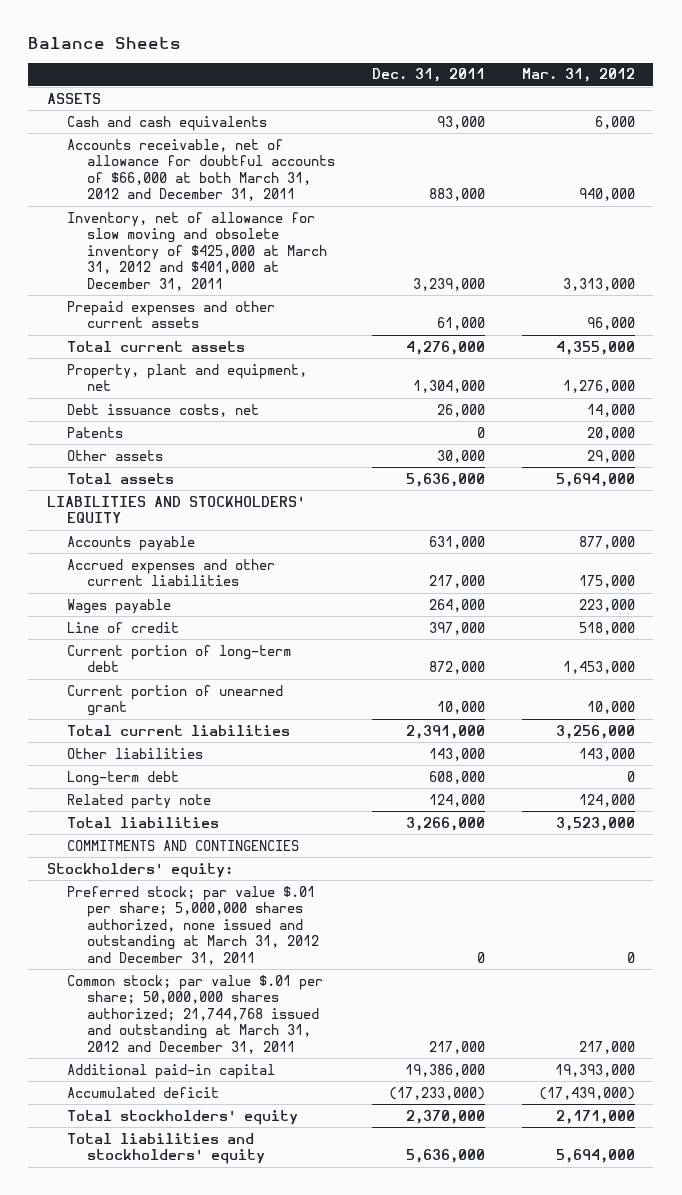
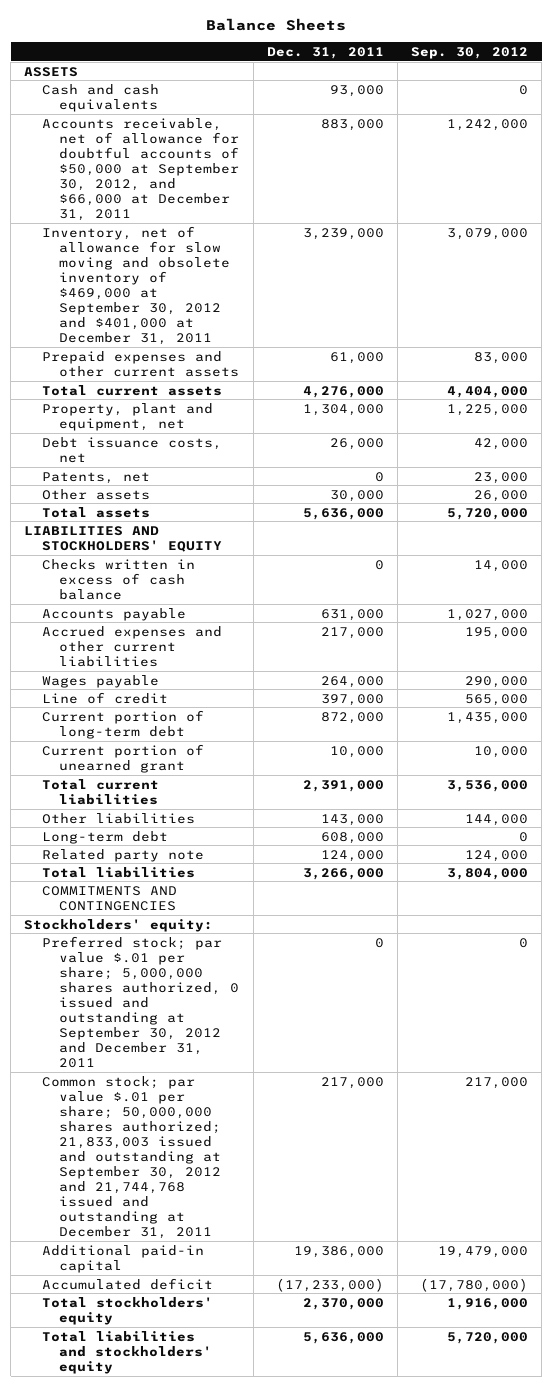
- | Dec. 31, 2011 | Mar. 31, 2012
+ | Dec. 31, 2011 | Sep. 30, 2012
- Accounts receivable, net of allowance for doubtful accounts of $66,000 at both March 31, 2012 and December 31, 2011 | 883,000 | 940,000
- Inventory, net of allowance for slow moving and obsolete inventory of $425,000 at March 31, 2012 and $401,000 at December 31, 2011 | 3,239,000 | 3,313,000
+ Accounts receivable, net of allowance for doubtful accounts of $50,000 at September 30, 2012, and $66,000 at December 31, 2011 | 883,000 | 1,242,000
+ Inventory, net of allowance for slow moving and obsolete inventory of $469,000 at September 30, 2012 and $401,000 at December 31, 2011 | 3,239,000 | 3,079,000
- Patents | 0 | 20,000
+ Patents, net | 0 | 23,000
+ Checks written in excess of cash balance | 0 | 14,000
- Preferred stock; par value $.01 per share; 5,000,000 shares authorized, none issued and outstanding at March 31, 2012 and December 31, 2011 | 0 | 0
- Common stock; par value $.01 per share; 50,000,000 shares authorized; 21,744,768 issued and outstanding at March 31, 2012 and December 31, 2011 | 217,000 | 217,000
+ Preferred stock; par value $.01 per share; 5,000,000 shares authorized, 0 issued and outstanding at September 30, 2012 and December 31, 2011 | 0 | 0
+ Common stock; par value $.01 per share; 50,000,000 shares authorized; 21,833,003 issued and outstanding at September 30, 2012 and 21,744,768 issued and outstanding at December 31, 2011 | 217,000 | 217,000

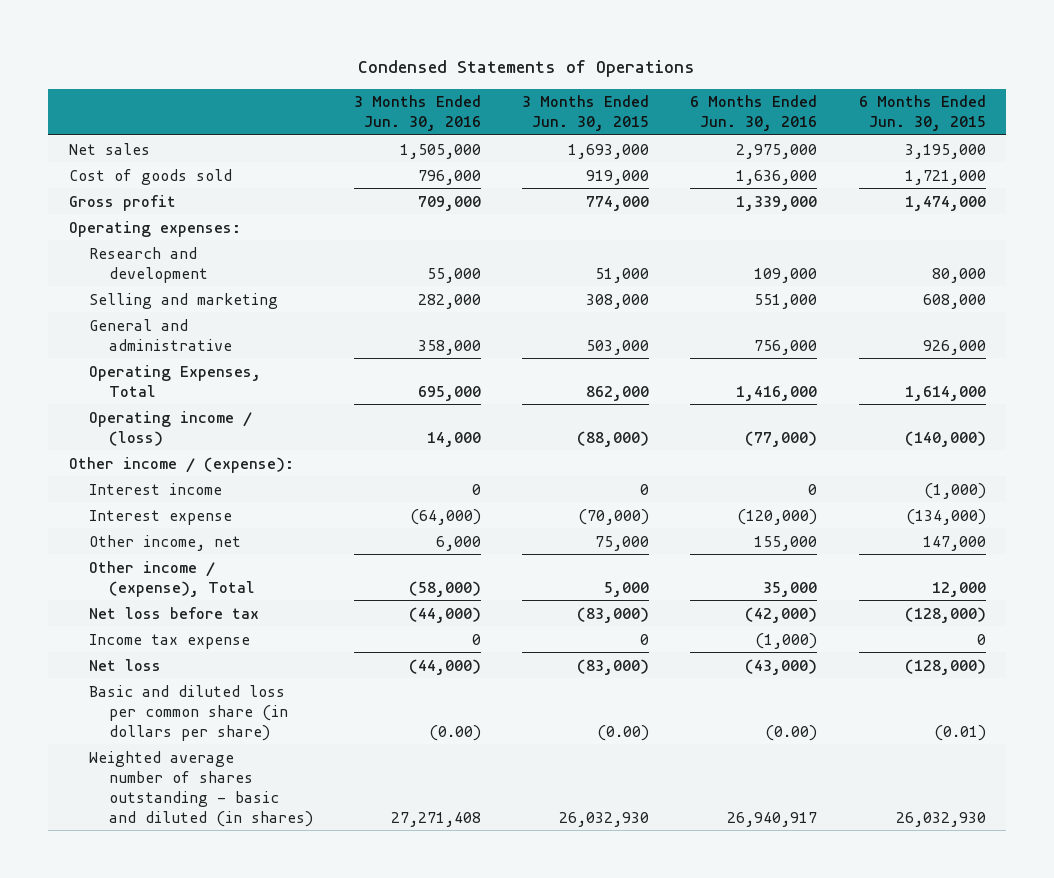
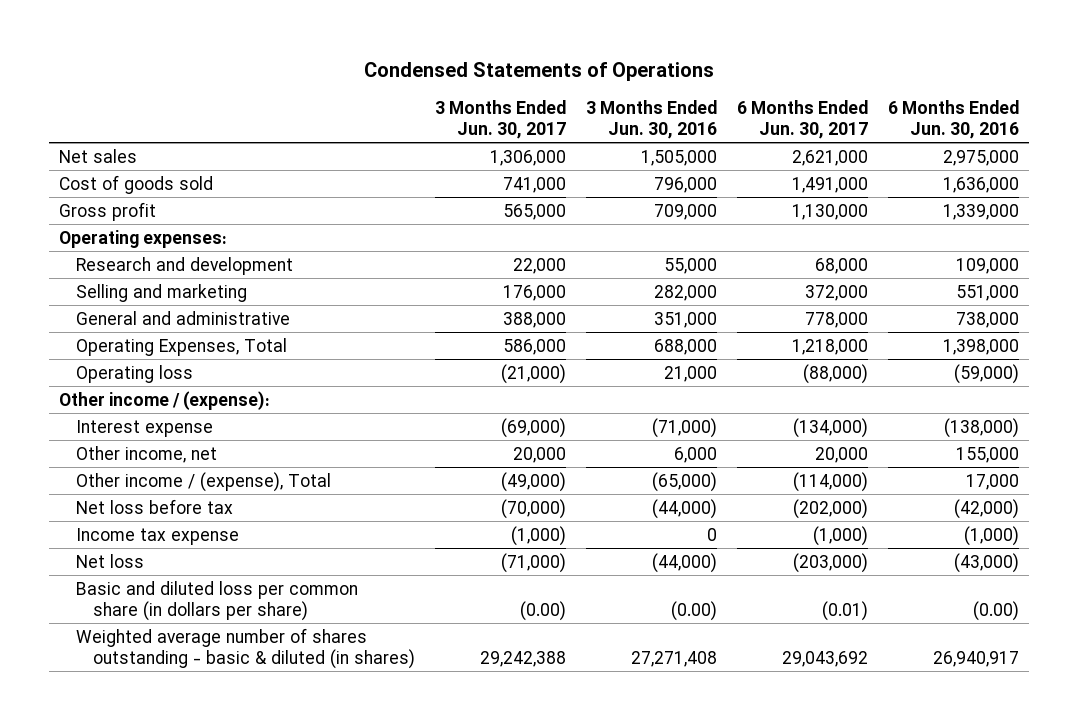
- | 3 Months Ended Jun. 30, 2016 | 3 Months Ended Jun. 30, 2015 | 6 Months Ended Jun. 30, 2016 | 6 Months Ended Jun. 30, 2015
+ | 3 Months Ended Jun. 30, 2017 | 3 Months Ended Jun. 30, 2016 | 6 Months Ended Jun. 30, 2017 | 6 Months Ended Jun. 30, 2016
- General and administrative | 358,000 | 503,000 | 756,000 | 926,000
- Operating Expenses, Total | 695,000 | 862,000 | 1,416,000 | 1,614,000
- Operating income / (loss) | 14,000 | (88,000) | (77,000) | (140,000)
+ General and administrative | 388,000 | 351,000 | 778,000 | 738,000
+ Operating Expenses, Total | 586,000 | 688,000 | 1,218,000 | 1,398,000
+ Operating loss | (21,000) | 21,000 | (88,000) | (59,000)
- Interest income | 0 | 0 | 0 | (1,000)
- Interest expense | (64,000) | (70,000) | (120,000) | (134,000)
+ Interest expense | (69,000) | (71,000) | (134,000) | (138,000)
- Other income / (expense), Total | (58,000) | 5,000 | 35,000 | 12,000
+ Other income / (expense), Total | (49,000) | (65,000) | (114,000) | 17,000
- Weighted average number of shares outstanding - basic and diluted (in shares) | 27,271,408 | 26,032,930 | 26,940,917 | 26,032,930
+ Weighted average number of shares outstanding - basic & diluted (in shares) | 29,242,388 | 27,271,408 | 29,043,692 | 26,940,917

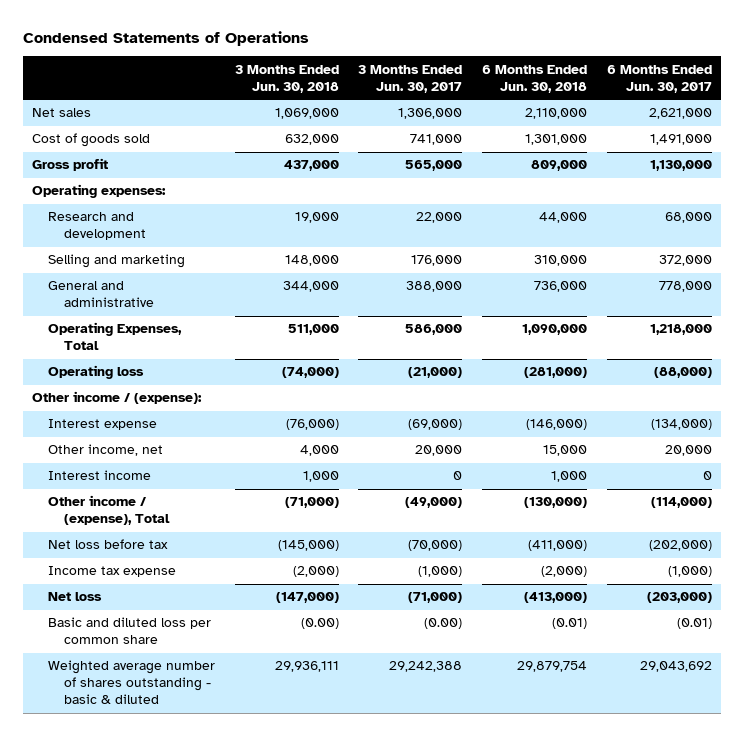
- | 3 Months Ended Jun. 30, 2017 | 3 Months Ended Jun. 30, 2016 | 6 Months Ended Jun. 30, 2017 | 6 Months Ended Jun. 30, 2016
+ | 3 Months Ended Jun. 30, 2018 | 3 Months Ended Jun. 30, 2017 | 6 Months Ended Jun. 30, 2018 | 6 Months Ended Jun. 30, 2017
+ Interest income | 1,000 | 0 | 1,000 | 0
- Basic and diluted loss per common share (in dollars per share) | (0.00) | (0.00) | (0.01) | (0.00)
- Weighted average number of shares outstanding - basic & diluted (in shares) | 29,242,388 | 27,271,408 | 29,043,692 | 26,940,917
+ Basic and diluted loss per common share | (0.00) | (0.00) | (0.01) | (0.01)
+ Weighted average number of shares outstanding - basic & diluted | 29,936,111 | 29,242,388 | 29,879,754 | 29,043,692

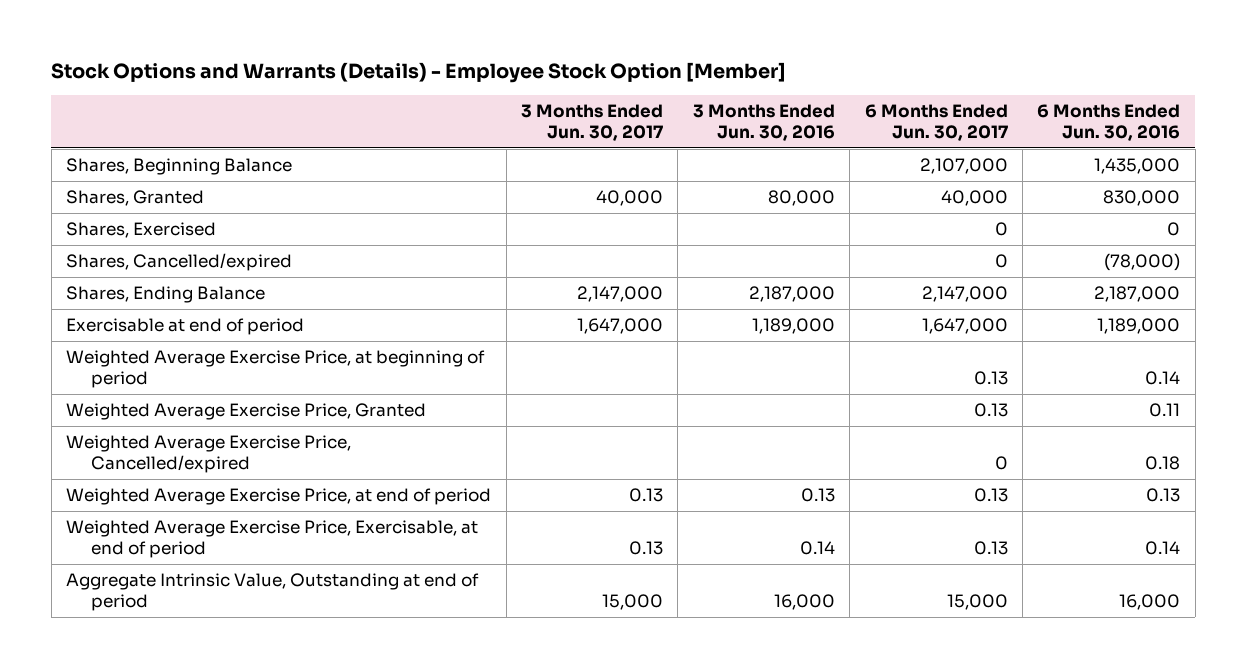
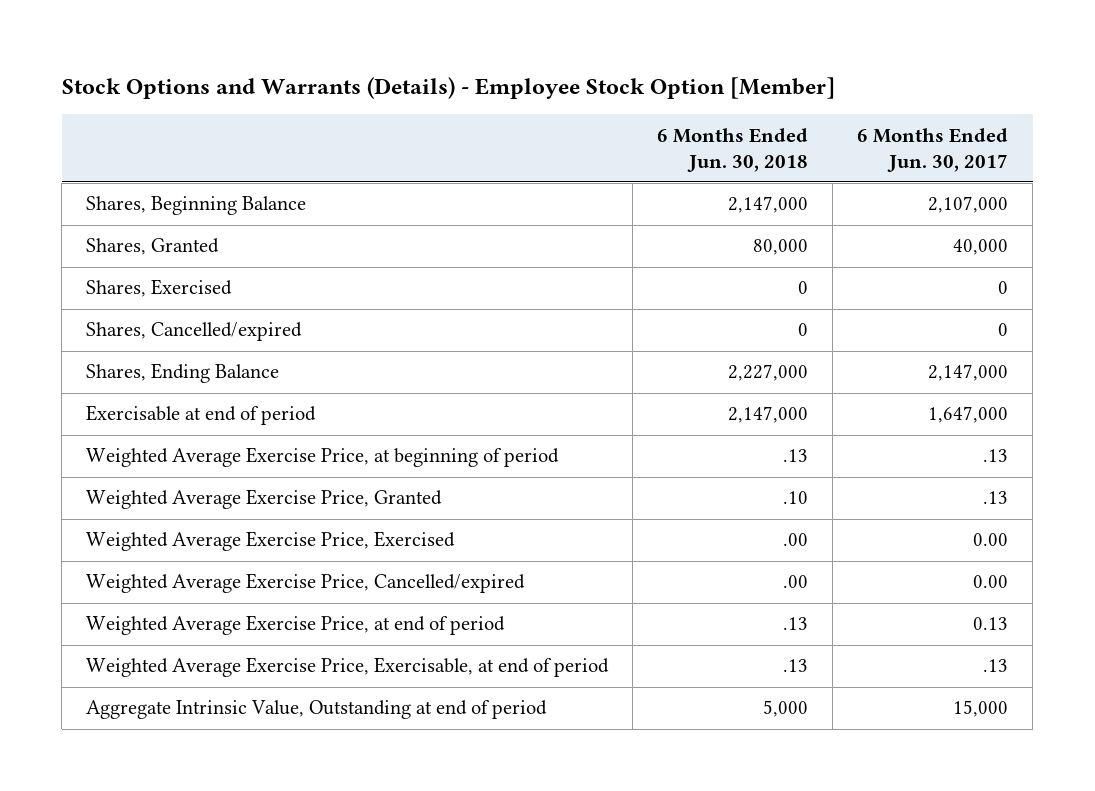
- | 3 Months Ended Jun. 30, 2017 | 3 Months Ended Jun. 30, 2016 | 6 Months Ended Jun. 30, 2017 | 6 Months Ended Jun. 30, 2016
+ | 6 Months Ended Jun. 30, 2018 | 6 Months Ended Jun. 30, 2017
- Weighted Average Exercise Price, at beginning of period | | | 0.13 | 0.14
- Weighted Average Exercise Price, Granted | | | 0.13 | 0.11
- Weighted Average Exercise Price, Cancelled/expired | | | 0 | 0.18
+ Weighted Average Exercise Price, at beginning of period | .13 | .13
+ Weighted Average Exercise Price, Granted | .10 | .13
+ Weighted Average Exercise Price, Exercised | .00 | 0.00
+ Weighted Average Exercise Price, Cancelled/expired | .00 | 0.00
- Weighted Average Exercise Price, Exercisable, at end of period | 0.13 | 0.14 | 0.13 | 0.14
+ Weighted Average Exercise Price, Exercisable, at end of period | .13 | .13

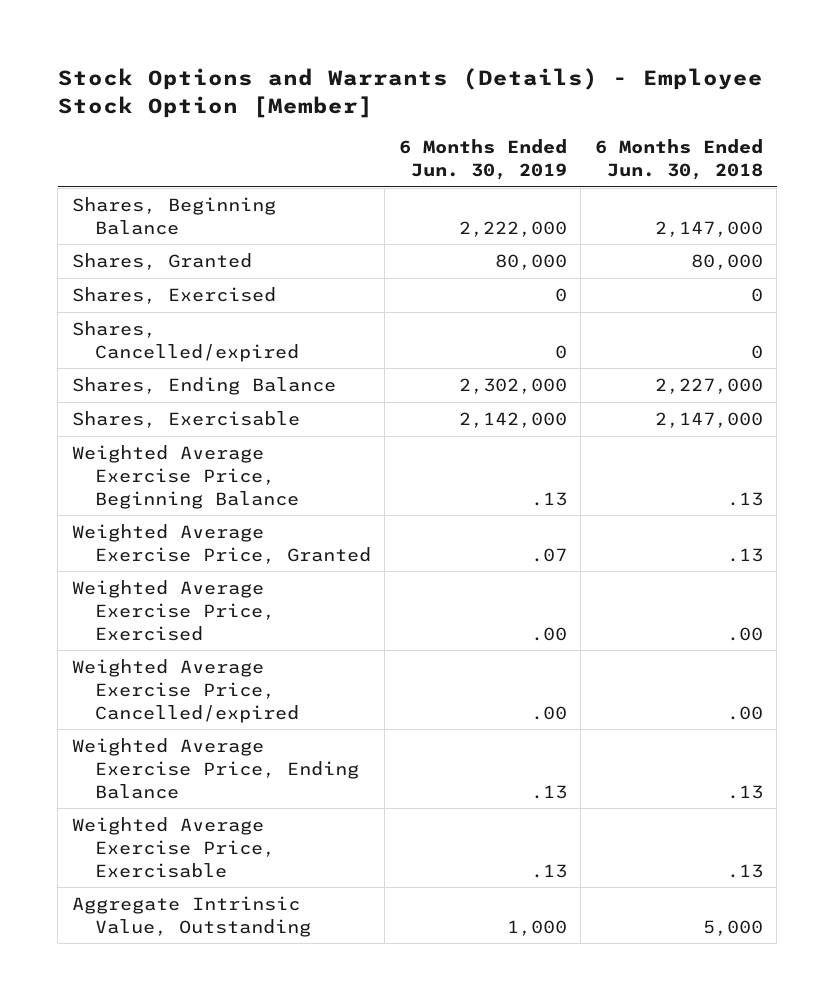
- | 6 Months Ended Jun. 30, 2018 | 6 Months Ended Jun. 30, 2017
+ | 6 Months Ended Jun. 30, 2019 | 6 Months Ended Jun. 30, 2018
- Exercisable at end of period | 2,147,000 | 1,647,000
- Weighted Average Exercise Price, at beginning of period | .13 | .13
- Weighted Average Exercise Price, Granted | .10 | .13
+ Shares, Exercisable | 2,142,000 | 2,147,000
+ Weighted Average Exercise Price, Beginning Balance | .13 | .13
+ Weighted Average Exercise Price, Granted | .07 | .13
- Weighted Average Exercise Price, at end of period | .13 | 0.13
- Weighted Average Exercise Price, Exercisable, at end of period | .13 | .13
- Aggregate Intrinsic Value, Outstanding at end of period | 5,000 | 15,000
+ Weighted Average Exercise Price, Ending Balance | .13 | .13
+ Weighted Average Exercise Price, Exercisable | .13 | .13
+ Aggregate Intrinsic Value, Outstanding | 1,000 | 5,000

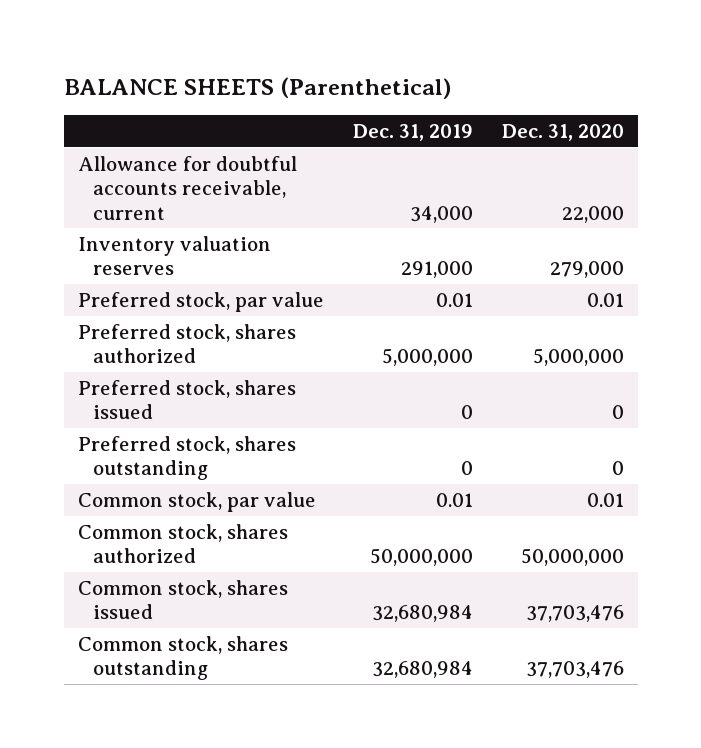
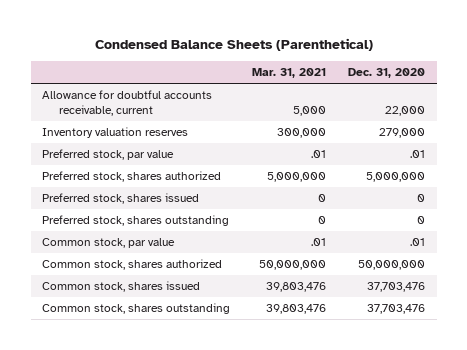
- BALANCE SHEETS (Parenthetical)
+ Condensed Balance Sheets (Parenthetical)
- | Dec. 31, 2019 | Dec. 31, 2020
+ | Mar. 31, 2021 | Dec. 31, 2020
- Preferred stock, par value | 0.01 | 0.01
+ Preferred stock, par value | .01 | .01
- Common stock, par value | 0.01 | 0.01
+ Common stock, par value | .01 | .01

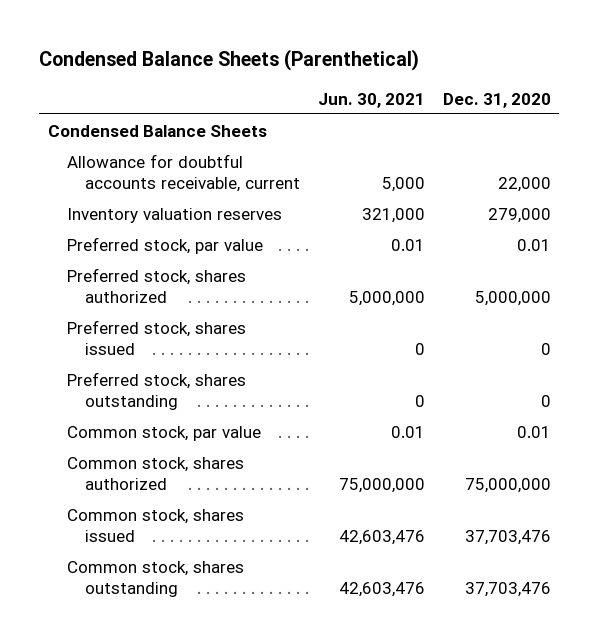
- | Mar. 31, 2021 | Dec. 31, 2020
+ | Jun. 30, 2021 | Dec. 31, 2020
+ Condensed Balance Sheets
- Preferred stock, par value | .01 | .01
+ Preferred stock, par value | 0.01 | 0.01
- Common stock, par value | .01 | .01
- Common stock, shares authorized | 50,000,000 | 50,000,000
+ Common stock, par value | 0.01 | 0.01
+ Common stock, shares authorized | 75,000,000 | 75,000,000

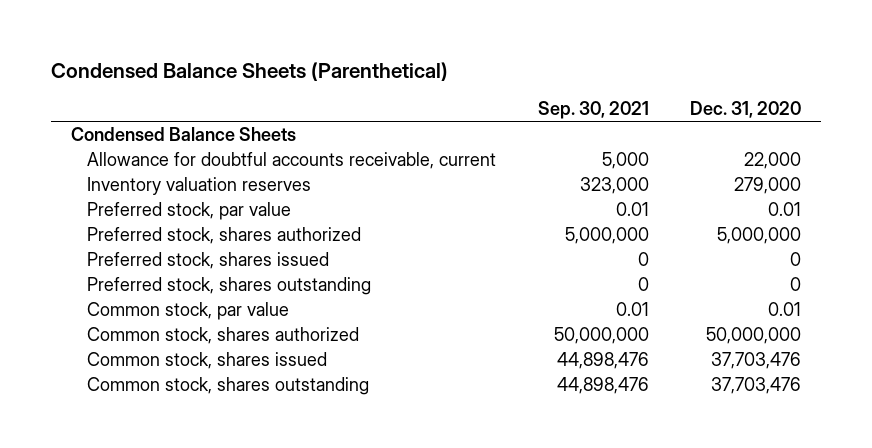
- | Jun. 30, 2021 | Dec. 31, 2020
+ | Sep. 30, 2021 | Dec. 31, 2020
- Common stock, shares authorized | 75,000,000 | 75,000,000
+ Common stock, shares authorized | 50,000,000 | 50,000,000

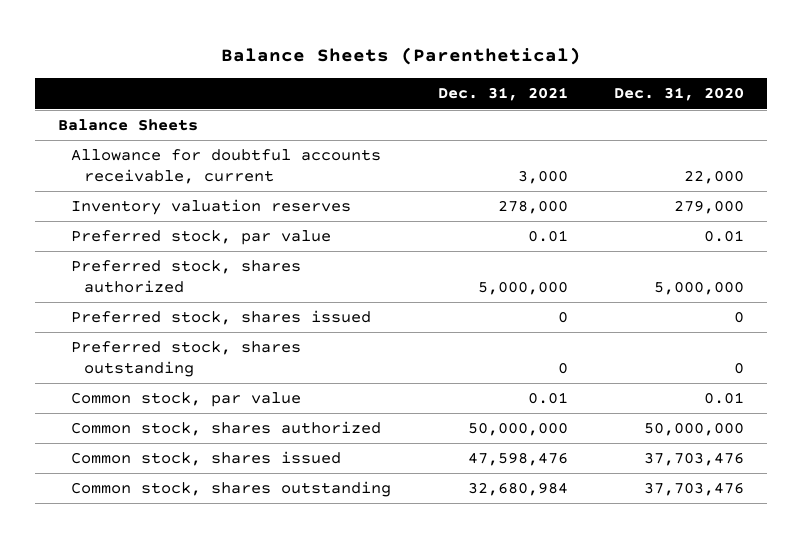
- Condensed Balance Sheets (Parenthetical)
+ Balance Sheets (Parenthetical)
- | Sep. 30, 2021 | Dec. 31, 2020
+ | Dec. 31, 2021 | Dec. 31, 2020
- Condensed Balance Sheets
+ Balance Sheets

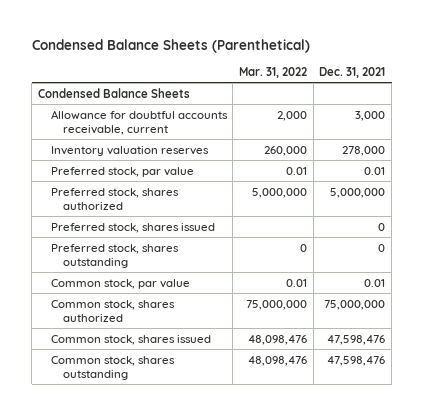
- Balance Sheets (Parenthetical)
+ Condensed Balance Sheets (Parenthetical)
- | Dec. 31, 2021 | Dec. 31, 2020
+ | Mar. 31, 2022 | Dec. 31, 2021
- Balance Sheets
+ Condensed Balance Sheets
- Common stock, shares authorized | 50,000,000 | 50,000,000
+ Common stock, shares authorized | 75,000,000 | 75,000,000
- Common stock, shares outstanding | 32,680,984 | 37,703,476
+ Common stock, shares outstanding | 48,098,476 | 47,598,476

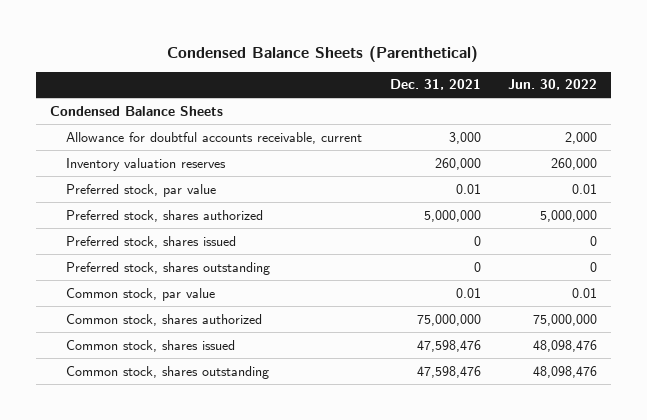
- | Mar. 31, 2022 | Dec. 31, 2021
+ | Dec. 31, 2021 | Jun. 30, 2022
- Inventory valuation reserves | 260,000 | 278,000
+ Inventory valuation reserves | 260,000 | 260,000

